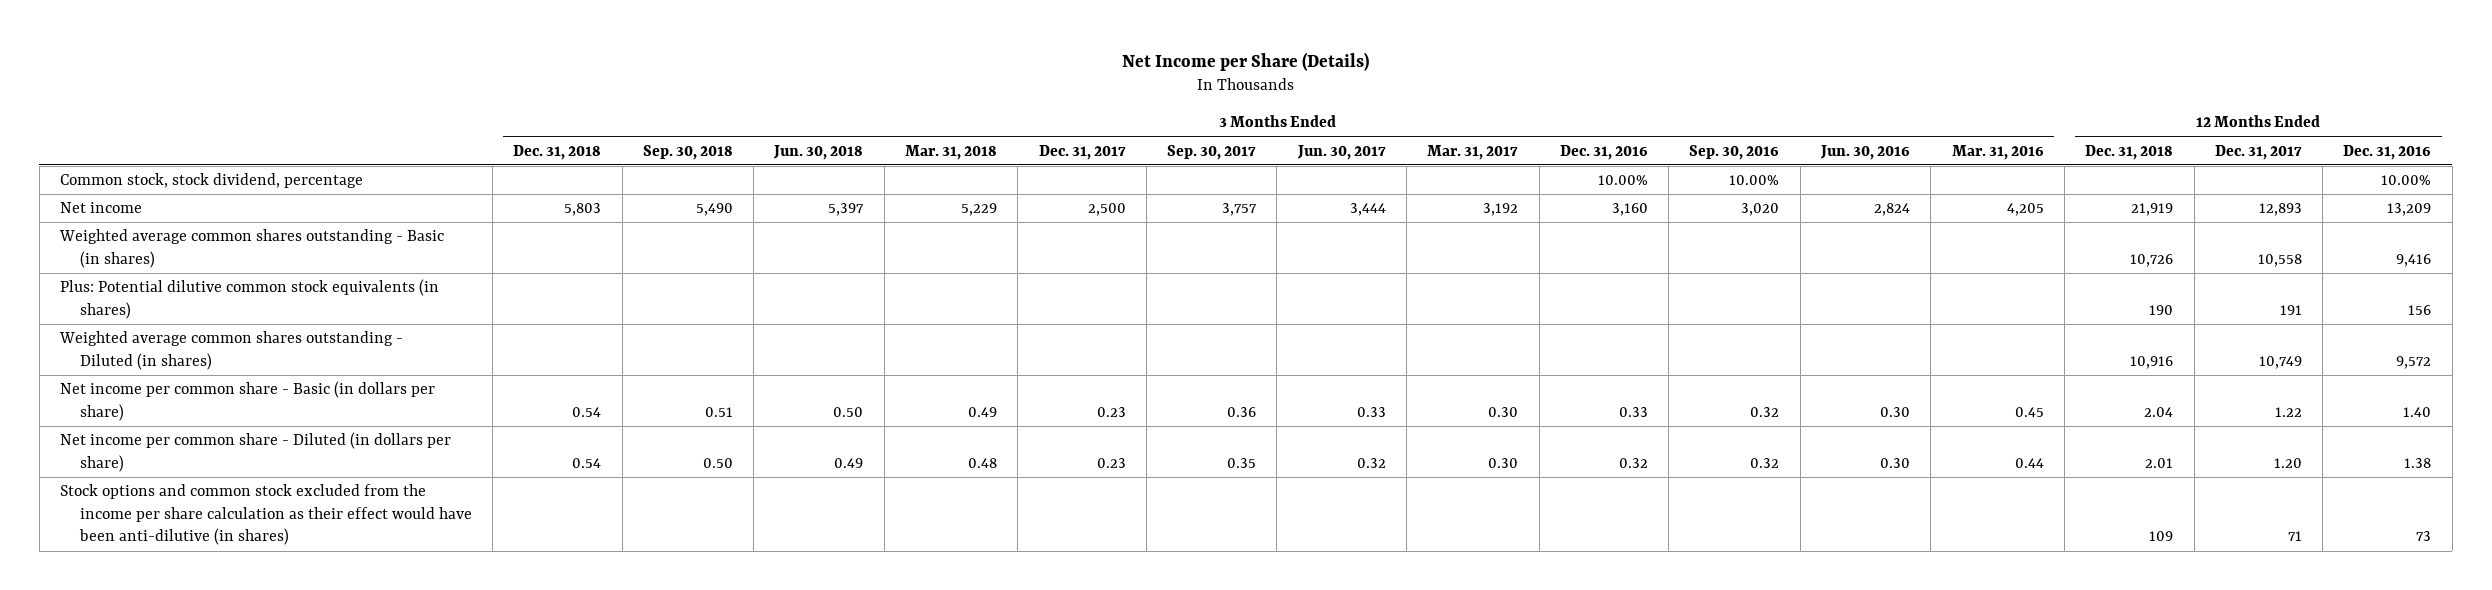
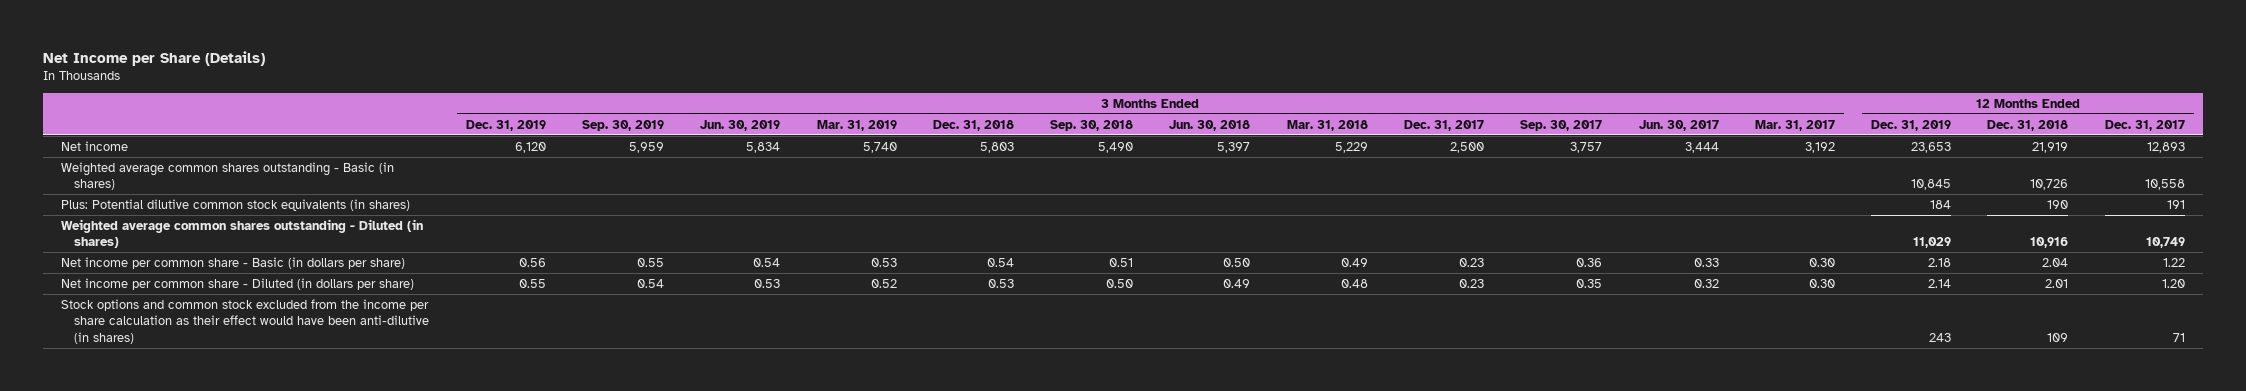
- | 3 Months Ended Dec. 31, 2018 | 3 Months Ended Sep. 30, 2018 | 3 Months Ended Jun. 30, 2018 | 3 Months Ended Mar. 31, 2018 | 3 Months Ended Dec. 31, 2017 | 3 Months Ended Sep. 30, 2017 | 3 Months Ended Jun. 30, 2017 | 3 Months Ended Mar. 31, 2017 | 3 Months Ended Dec. 31, 2016 | 3 Months Ended Sep. 30, 2016 | 3 Months Ended Jun. 30, 2016 | 3 Months Ended Mar. 31, 2016 | 12 Months Ended Dec. 31, 2018 | 12 Months Ended Dec. 31, 2017 | 12 Months Ended Dec. 31, 2016
+ | 3 Months Ended Dec. 31, 2019 | 3 Months Ended Sep. 30, 2019 | 3 Months Ended Jun. 30, 2019 | 3 Months Ended Mar. 31, 2019 | 3 Months Ended Dec. 31, 2018 | 3 Months Ended Sep. 30, 2018 | 3 Months Ended Jun. 30, 2018 | 3 Months Ended Mar. 31, 2018 | 3 Months Ended Dec. 31, 2017 | 3 Months Ended Sep. 30, 2017 | 3 Months Ended Jun. 30, 2017 | 3 Months Ended Mar. 31, 2017 | 12 Months Ended Dec. 31, 2019 | 12 Months Ended Dec. 31, 2018 | 12 Months Ended Dec. 31, 2017
- Common stock, stock dividend, percentage | | | | | | | | | 10.00% | 10.00% | | | | | 10.00%
- Net income per common share - Diluted (in dollars per share) | 0.54 | 0.50 | 0.49 | 0.48 | 0.23 | 0.35 | 0.32 | 0.30 | 0.32 | 0.32 | 0.30 | 0.44 | 2.01 | 1.20 | 1.38
+ Net income per common share - Diluted (in dollars per share) | 0.55 | 0.54 | 0.53 | 0.52 | 0.53 | 0.50 | 0.49 | 0.48 | 0.23 | 0.35 | 0.32 | 0.30 | 2.14 | 2.01 | 1.20

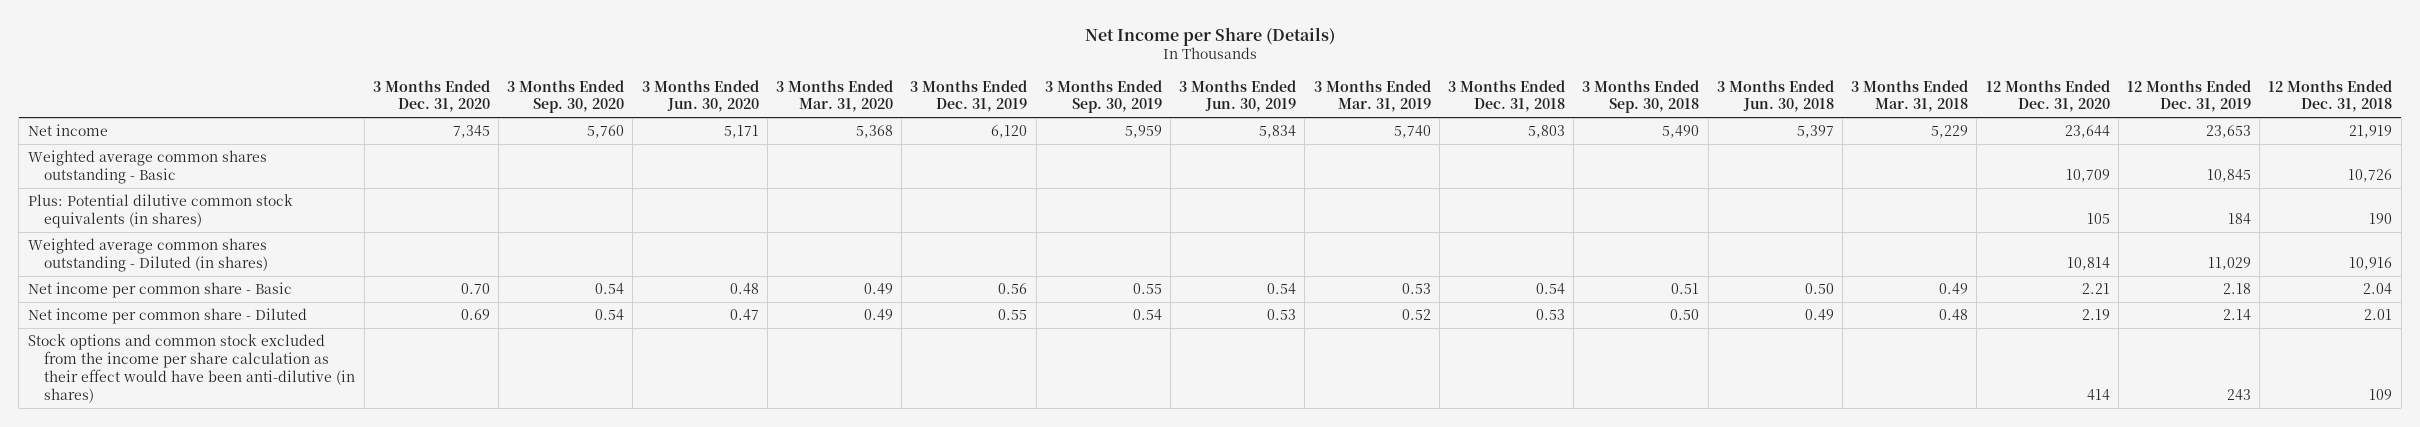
- | 3 Months Ended Dec. 31, 2019 | 3 Months Ended Sep. 30, 2019 | 3 Months Ended Jun. 30, 2019 | 3 Months Ended Mar. 31, 2019 | 3 Months Ended Dec. 31, 2018 | 3 Months Ended Sep. 30, 2018 | 3 Months Ended Jun. 30, 2018 | 3 Months Ended Mar. 31, 2018 | 3 Months Ended Dec. 31, 2017 | 3 Months Ended Sep. 30, 2017 | 3 Months Ended Jun. 30, 2017 | 3 Months Ended Mar. 31, 2017 | 12 Months Ended Dec. 31, 2019 | 12 Months Ended Dec. 31, 2018 | 12 Months Ended Dec. 31, 2017
+ | 3 Months Ended Dec. 31, 2020 | 3 Months Ended Sep. 30, 2020 | 3 Months Ended Jun. 30, 2020 | 3 Months Ended Mar. 31, 2020 | 3 Months Ended Dec. 31, 2019 | 3 Months Ended Sep. 30, 2019 | 3 Months Ended Jun. 30, 2019 | 3 Months Ended Mar. 31, 2019 | 3 Months Ended Dec. 31, 2018 | 3 Months Ended Sep. 30, 2018 | 3 Months Ended Jun. 30, 2018 | 3 Months Ended Mar. 31, 2018 | 12 Months Ended Dec. 31, 2020 | 12 Months Ended Dec. 31, 2019 | 12 Months Ended Dec. 31, 2018
- Weighted average common shares outstanding - Basic (in shares) | | | | | | | | | | | | | 10,845 | 10,726 | 10,558
+ Weighted average common shares outstanding - Basic | | | | | | | | | | | | | 10,709 | 10,845 | 10,726
- Net income per common share - Basic (in dollars per share) | 0.56 | 0.55 | 0.54 | 0.53 | 0.54 | 0.51 | 0.50 | 0.49 | 0.23 | 0.36 | 0.33 | 0.30 | 2.18 | 2.04 | 1.22
- Net income per common share - Diluted (in dollars per share) | 0.55 | 0.54 | 0.53 | 0.52 | 0.53 | 0.50 | 0.49 | 0.48 | 0.23 | 0.35 | 0.32 | 0.30 | 2.14 | 2.01 | 1.20
+ Net income per common share - Basic | 0.70 | 0.54 | 0.48 | 0.49 | 0.56 | 0.55 | 0.54 | 0.53 | 0.54 | 0.51 | 0.50 | 0.49 | 2.21 | 2.18 | 2.04
+ Net income per common share - Diluted | 0.69 | 0.54 | 0.47 | 0.49 | 0.55 | 0.54 | 0.53 | 0.52 | 0.53 | 0.50 | 0.49 | 0.48 | 2.19 | 2.14 | 2.01

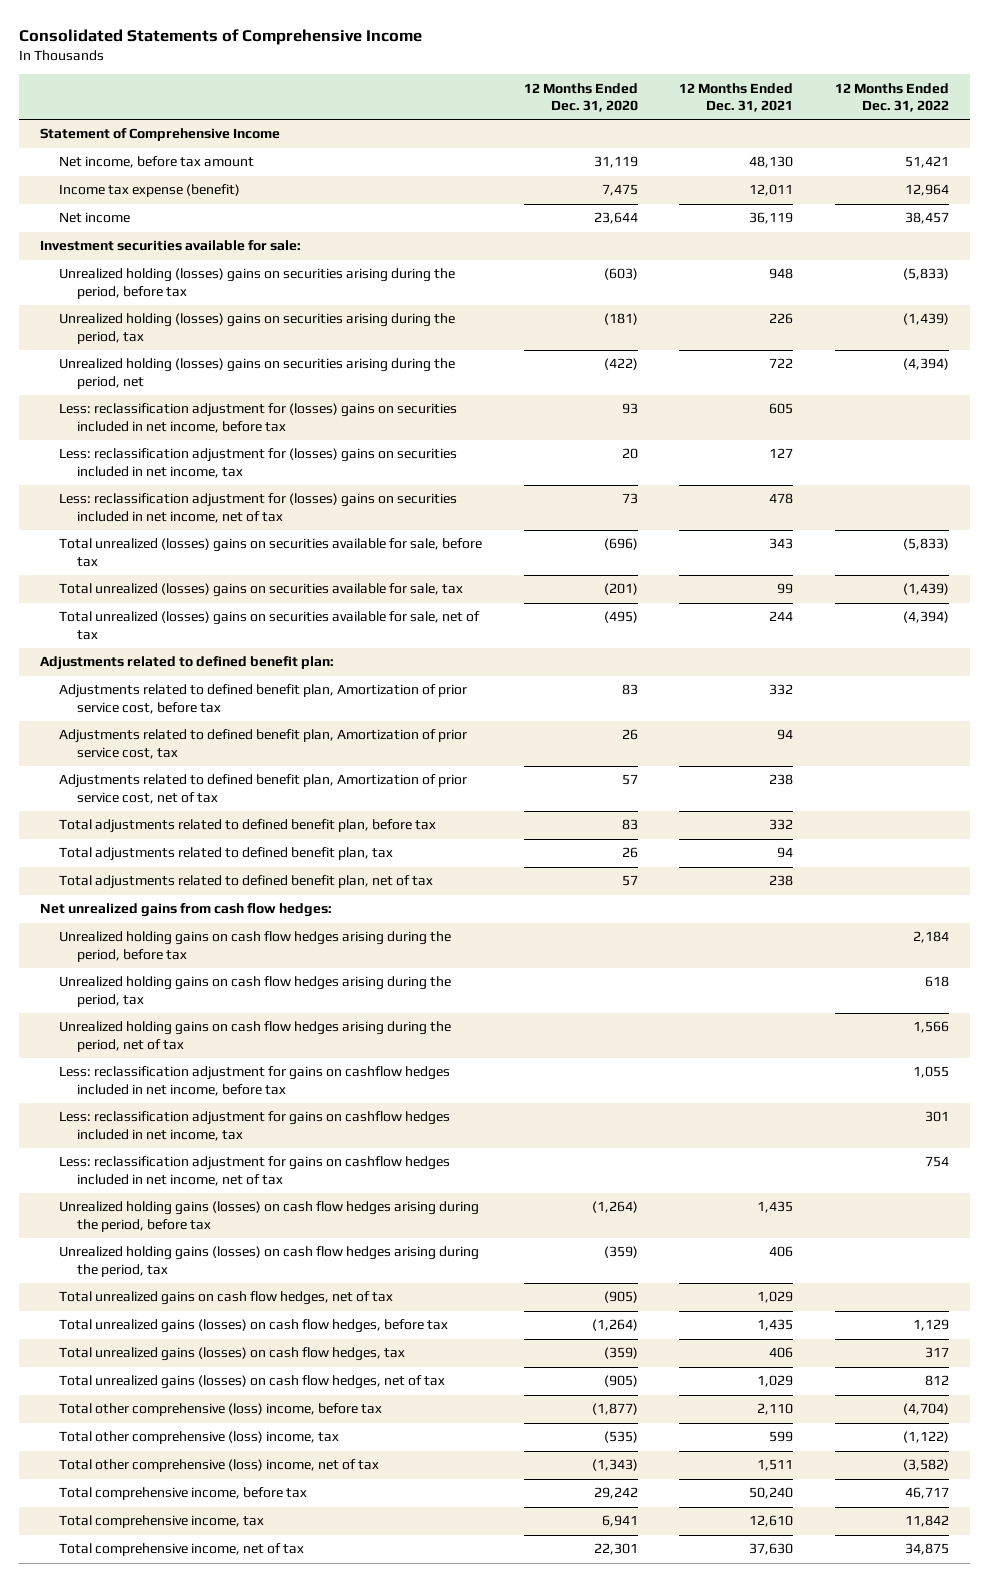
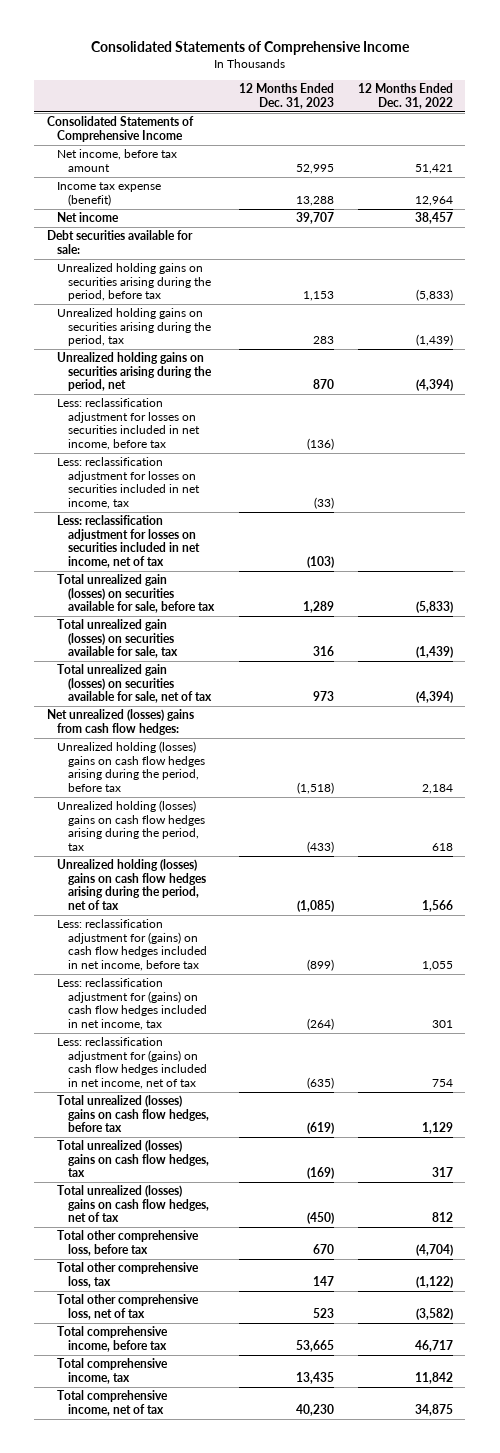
- | 12 Months Ended Dec. 31, 2020 | 12 Months Ended Dec. 31, 2021 | 12 Months Ended Dec. 31, 2022
+ | 12 Months Ended Dec. 31, 2023 | 12 Months Ended Dec. 31, 2022
- Statement of Comprehensive Income
+ Consolidated Statements of Comprehensive Income
- Investment securities available for sale:
- Unrealized holding (losses) gains on securities arising during the period, before tax | (603) | 948 | (5,833)
- Unrealized holding (losses) gains on securities arising during the period, tax | (181) | 226 | (1,439)
- Unrealized holding (losses) gains on securities arising during the period, net | (422) | 722 | (4,394)
- Less: reclassification adjustment for (losses) gains on securities included in net income, before tax | 93 | 605 |
- Less: reclassification adjustment for (losses) gains on securities included in net income, tax | 20 | 127 |
- Less: reclassification adjustment for (losses) gains on securities included in net income, net of tax | 73 | 478 |
- Total unrealized (losses) gains on securities available for sale, before tax | (696) | 343 | (5,833)
- Total unrealized (losses) gains on securities available for sale, tax | (201) | 99 | (1,439)
- Total unrealized (losses) gains on securities available for sale, net of tax | (495) | 244 | (4,394)
- Adjustments related to defined benefit plan:
- Adjustments related to defined benefit plan, Amortization of prior service cost, before tax | 83 | 332 |
- Adjustments related to defined benefit plan, Amortization of prior service cost, tax | 26 | 94 |
- Adjustments related to defined benefit plan, Amortization of prior service cost, net of tax | 57 | 238 |
- Total adjustments related to defined benefit plan, before tax | 83 | 332 |
- Total adjustments related to defined benefit plan, tax | 26 | 94 |
- Total adjustments related to defined benefit plan, net of tax | 57 | 238 |
- Net unrealized gains from cash flow hedges:
- Unrealized holding gains on cash flow hedges arising during the period, before tax | | | 2,184
- Unrealized holding gains on cash flow hedges arising during the period, tax | | | 618
- Unrealized holding gains on cash flow hedges arising during the period, net of tax | | | 1,566
- Less: reclassification adjustment for gains on cashflow hedges included in net income, before tax | | | 1,055
- Less: reclassification adjustment for gains on cashflow hedges included in net income, tax | | | 301
- Less: reclassification adjustment for gains on cashflow hedges included in net income, net of tax | | | 754
- Unrealized holding gains (losses) on cash flow hedges arising during the period, before tax | (1,264) | 1,435 |
- Unrealized holding gains (losses) on cash flow hedges arising during the period, tax | (359) | 406 |
- Total unrealized gains on cash flow hedges, net of tax | (905) | 1,029 |
- Total unrealized gains (losses) on cash flow hedges, before tax | (1,264) | 1,435 | 1,129
- Total unrealized gains (losses) on cash flow hedges, tax | (359) | 406 | 317
- Total unrealized gains (losses) on cash flow hedges, net of tax | (905) | 1,029 | 812
- Total other comprehensive (loss) income, before tax | (1,877) | 2,110 | (4,704)
- Total other comprehensive (loss) income, tax | (535) | 599 | (1,122)
- Total other comprehensive (loss) income, net of tax | (1,343) | 1,511 | (3,582)
+ Debt securities available for sale:
+ Unrealized holding gains on securities arising during the period, before tax | 1,153 | (5,833)
+ Unrealized holding gains on securities arising during the period, tax | 283 | (1,439)
+ Unrealized holding gains on securities arising during the period, net | 870 | (4,394)
+ Less: reclassification adjustment for losses on securities included in net income, before tax | (136) |
+ Less: reclassification adjustment for losses on securities included in net income, tax | (33) |
+ Less: reclassification adjustment for losses on securities included in net income, net of tax | (103) |
+ Total unrealized gain (losses) on securities available for sale, before tax | 1,289 | (5,833)
+ Total unrealized gain (losses) on securities available for sale, tax | 316 | (1,439)
+ Total unrealized gain (losses) on securities available for sale, net of tax | 973 | (4,394)
+ Net unrealized (losses) gains from cash flow hedges:
+ Unrealized holding (losses) gains on cash flow hedges arising during the period, before tax | (1,518) | 2,184
+ Unrealized holding (losses) gains on cash flow hedges arising during the period, tax | (433) | 618
+ Unrealized holding (losses) gains on cash flow hedges arising during the period, net of tax | (1,085) | 1,566
+ Less: reclassification adjustment for (gains) on cash flow hedges included in net income, before tax | (899) | 1,055
+ Less: reclassification adjustment for (gains) on cash flow hedges included in net income, tax | (264) | 301
+ Less: reclassification adjustment for (gains) on cash flow hedges included in net income, net of tax | (635) | 754
+ Total unrealized (losses) gains on cash flow hedges, before tax | (619) | 1,129
+ Total unrealized (losses) gains on cash flow hedges, tax | (169) | 317
+ Total unrealized (losses) gains on cash flow hedges, net of tax | (450) | 812
+ Total other comprehensive loss, before tax | 670 | (4,704)
+ Total other comprehensive loss, tax | 147 | (1,122)
+ Total other comprehensive loss, net of tax | 523 | (3,582)

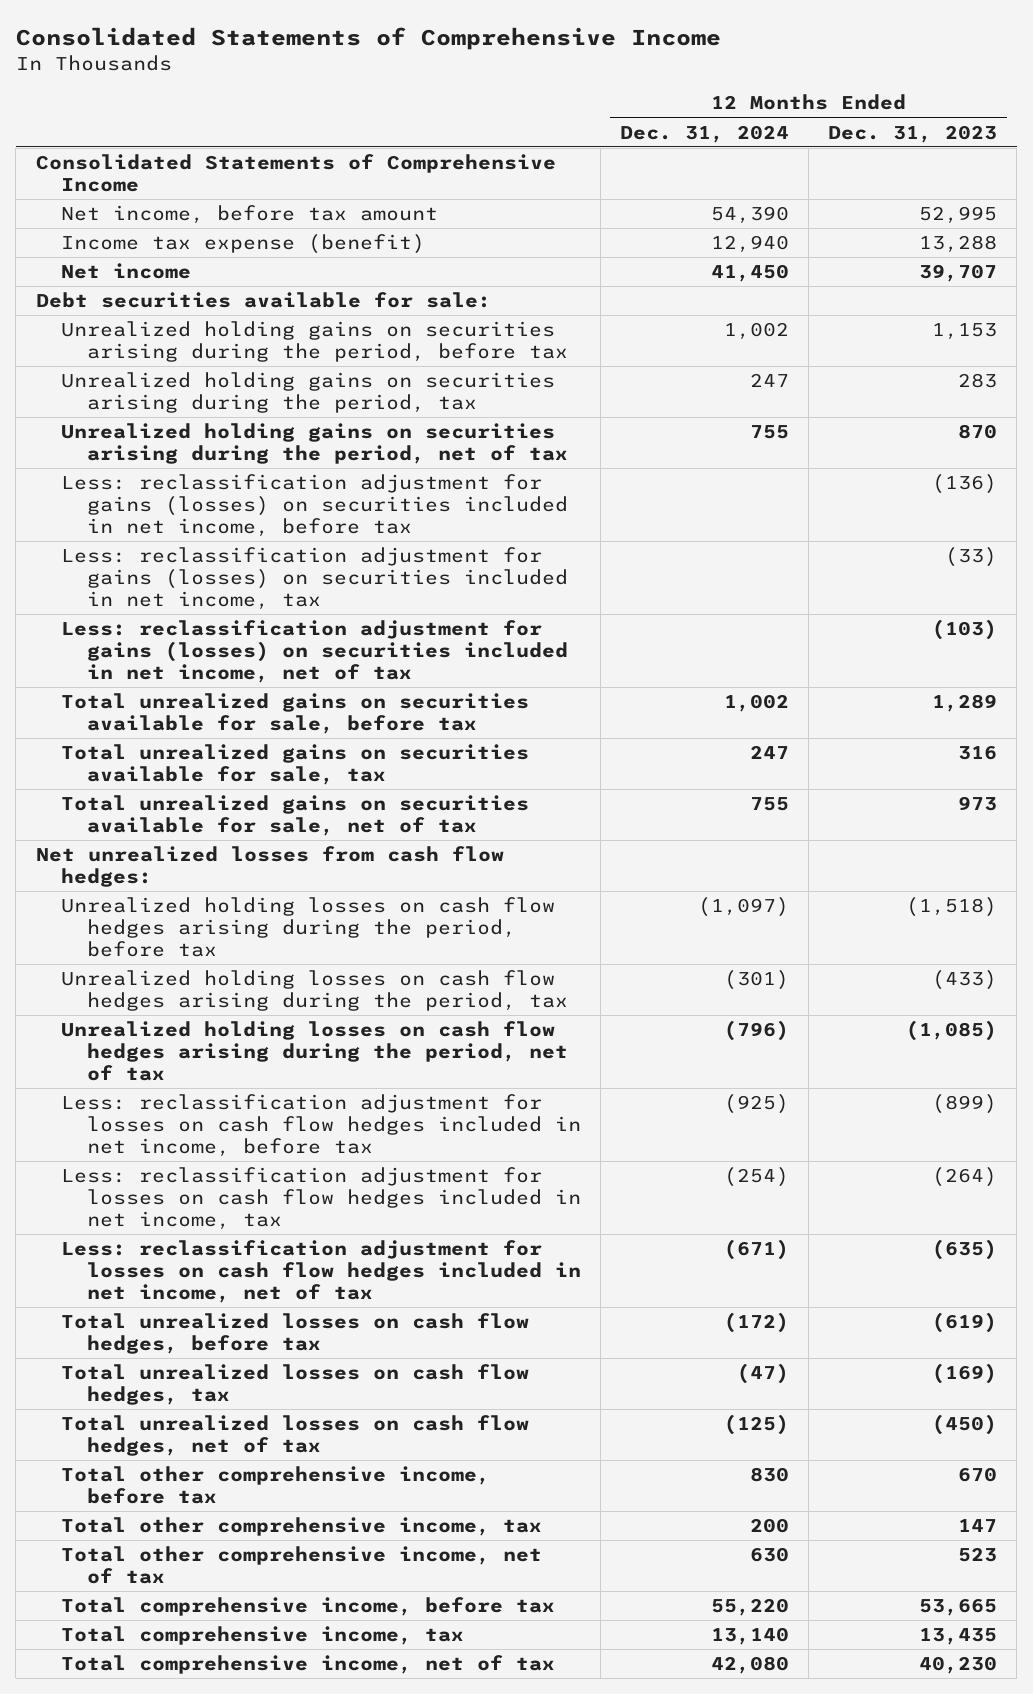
- | 12 Months Ended Dec. 31, 2023 | 12 Months Ended Dec. 31, 2022
+ | 12 Months Ended Dec. 31, 2024 | 12 Months Ended Dec. 31, 2023
- Unrealized holding gains on securities arising during the period, net | 870 | (4,394)
- Less: reclassification adjustment for losses on securities included in net income, before tax | (136) |
- Less: reclassification adjustment for losses on securities included in net income, tax | (33) |
- Less: reclassification adjustment for losses on securities included in net income, net of tax | (103) |
- Total unrealized gain (losses) on securities available for sale, before tax | 1,289 | (5,833)
- Total unrealized gain (losses) on securities available for sale, tax | 316 | (1,439)
- Total unrealized gain (losses) on securities available for sale, net of tax | 973 | (4,394)
- Net unrealized (losses) gains from cash flow hedges:
- Unrealized holding (losses) gains on cash flow hedges arising during the period, before tax | (1,518) | 2,184
- Unrealized holding (losses) gains on cash flow hedges arising during the period, tax | (433) | 618
- Unrealized holding (losses) gains on cash flow hedges arising during the period, net of tax | (1,085) | 1,566
- Less: reclassification adjustment for (gains) on cash flow hedges included in net income, before tax | (899) | 1,055
- Less: reclassification adjustment for (gains) on cash flow hedges included in net income, tax | (264) | 301
- Less: reclassification adjustment for (gains) on cash flow hedges included in net income, net of tax | (635) | 754
- Total unrealized (losses) gains on cash flow hedges, before tax | (619) | 1,129
- Total unrealized (losses) gains on cash flow hedges, tax | (169) | 317
- Total unrealized (losses) gains on cash flow hedges, net of tax | (450) | 812
- Total other comprehensive loss, before tax | 670 | (4,704)
- Total other comprehensive loss, tax | 147 | (1,122)
- Total other comprehensive loss, net of tax | 523 | (3,582)
+ Unrealized holding gains on securities arising during the period, net of tax | 755 | 870
+ Less: reclassification adjustment for gains (losses) on securities included in net income, before tax | | (136)
+ Less: reclassification adjustment for gains (losses) on securities included in net income, tax | | (33)
+ Less: reclassification adjustment for gains (losses) on securities included in net income, net of tax | | (103)
+ Total unrealized gains on securities available for sale, before tax | 1,002 | 1,289
+ Total unrealized gains on securities available for sale, tax | 247 | 316
+ Total unrealized gains on securities available for sale, net of tax | 755 | 973
+ Net unrealized losses from cash flow hedges:
+ Unrealized holding losses on cash flow hedges arising during the period, before tax | (1,097) | (1,518)
+ Unrealized holding losses on cash flow hedges arising during the period, tax | (301) | (433)
+ Unrealized holding losses on cash flow hedges arising during the period, net of tax | (796) | (1,085)
+ Less: reclassification adjustment for losses on cash flow hedges included in net income, before tax | (925) | (899)
+ Less: reclassification adjustment for losses on cash flow hedges included in net income, tax | (254) | (264)
+ Less: reclassification adjustment for losses on cash flow hedges included in net income, net of tax | (671) | (635)
+ Total unrealized losses on cash flow hedges, before tax | (172) | (619)
+ Total unrealized losses on cash flow hedges, tax | (47) | (169)
+ Total unrealized losses on cash flow hedges, net of tax | (125) | (450)
+ Total other comprehensive income, before tax | 830 | 670
+ Total other comprehensive income, tax | 200 | 147
+ Total other comprehensive income, net of tax | 630 | 523

